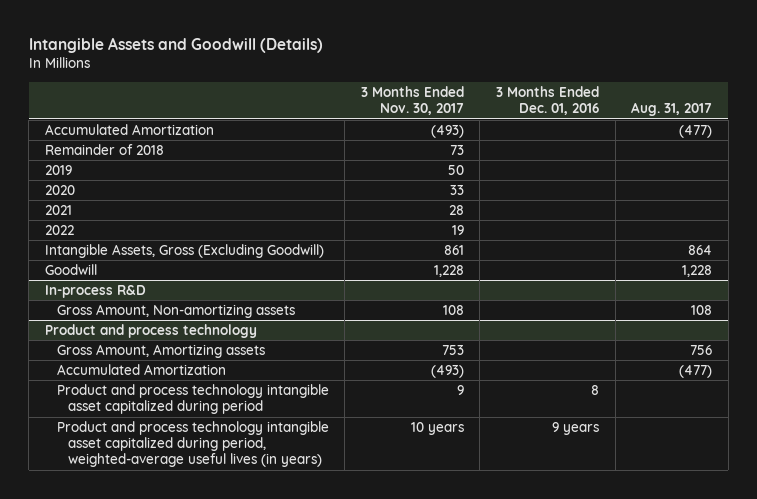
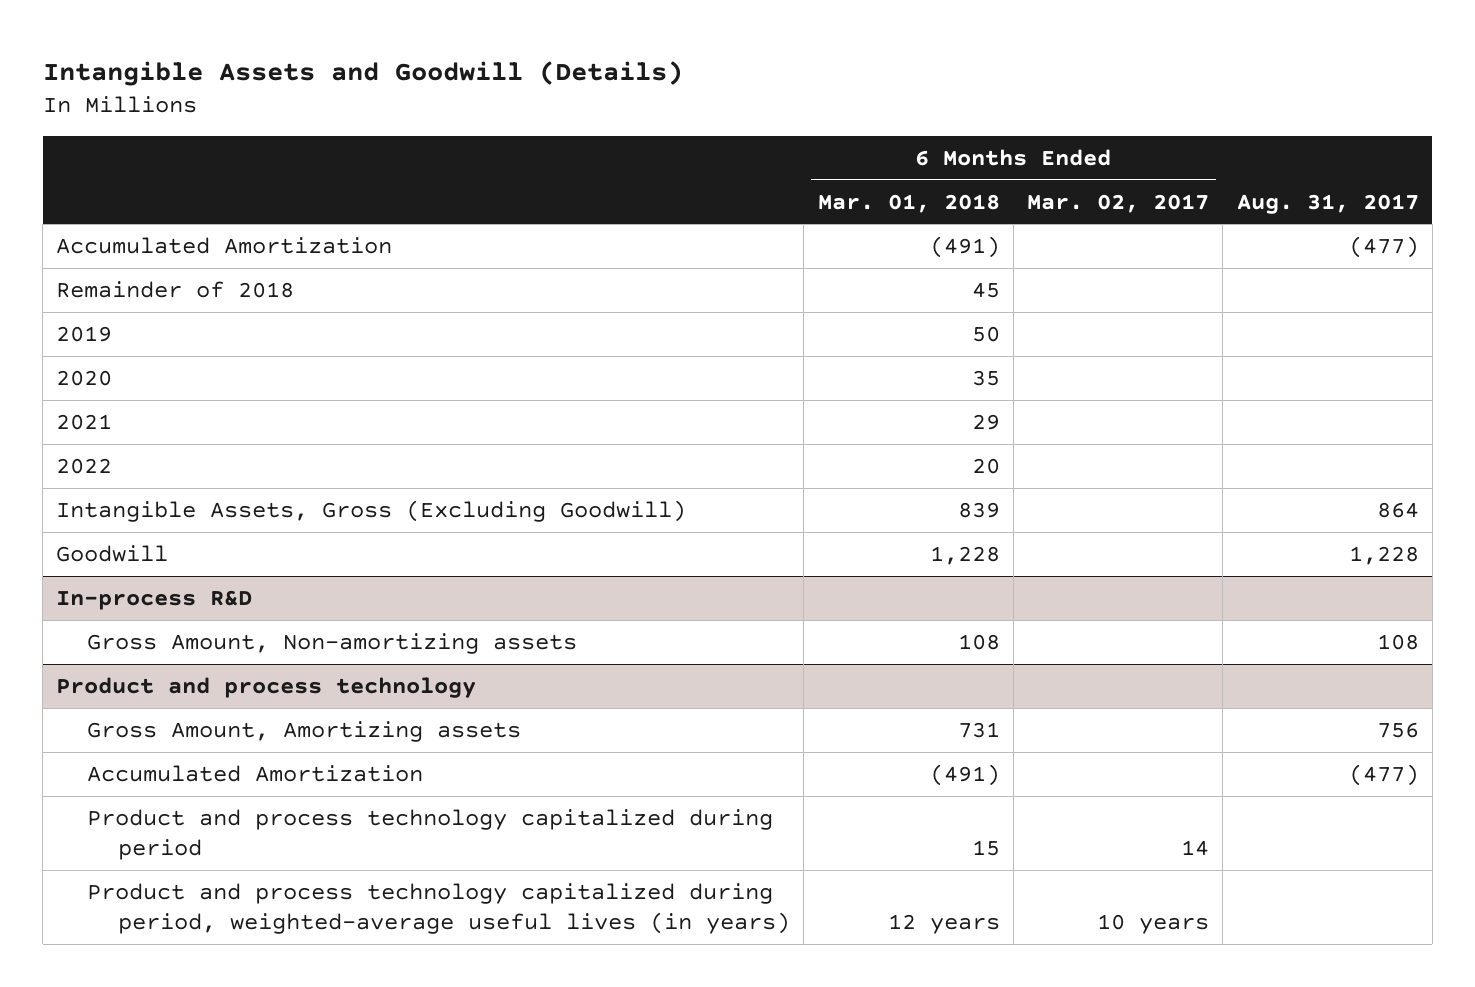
- | 3 Months Ended Nov. 30, 2017 | 3 Months Ended Dec. 01, 2016 | Aug. 31, 2017
+ | 6 Months Ended Mar. 01, 2018 | 6 Months Ended Mar. 02, 2017 | Aug. 31, 2017
@ Product and process technology
- Product and process technology intangible asset capitalized during period | 9 | 8 |
- Product and process technology intangible asset capitalized during period, weighted-average useful lives (in years) | 10 years | 9 years |
+ Product and process technology capitalized during period | 15 | 14 |
+ Product and process technology capitalized during period, weighted-average useful lives (in years) | 12 years | 10 years |

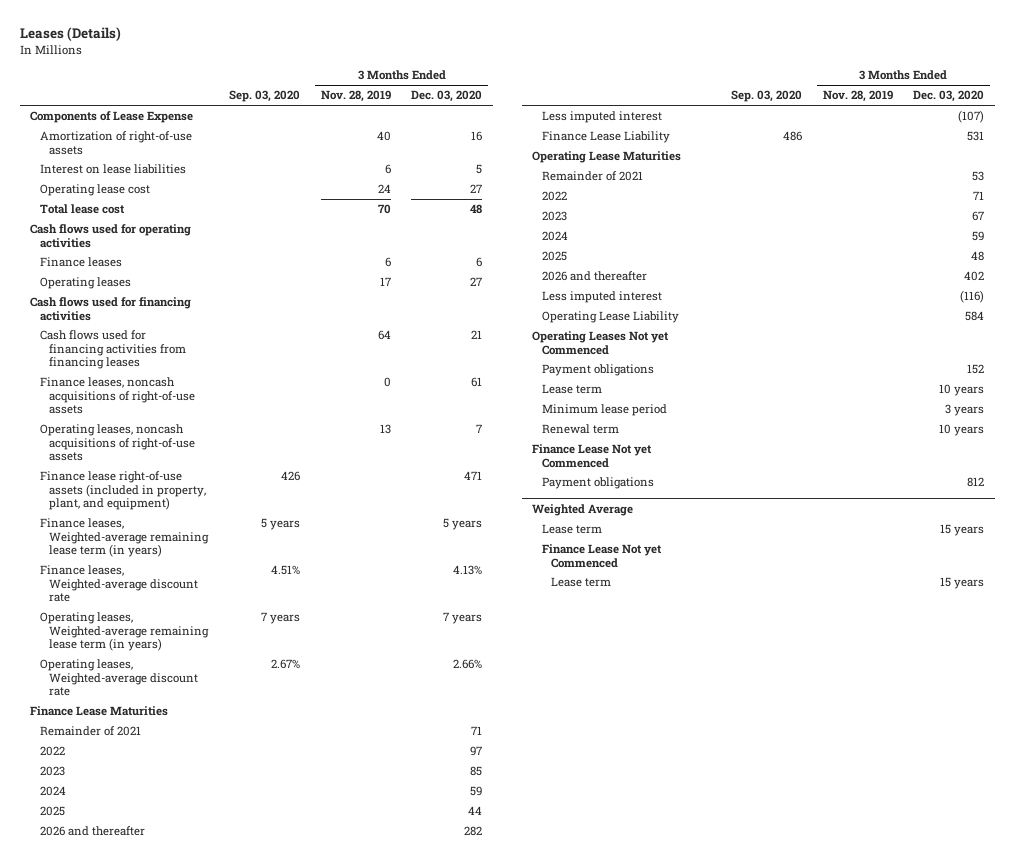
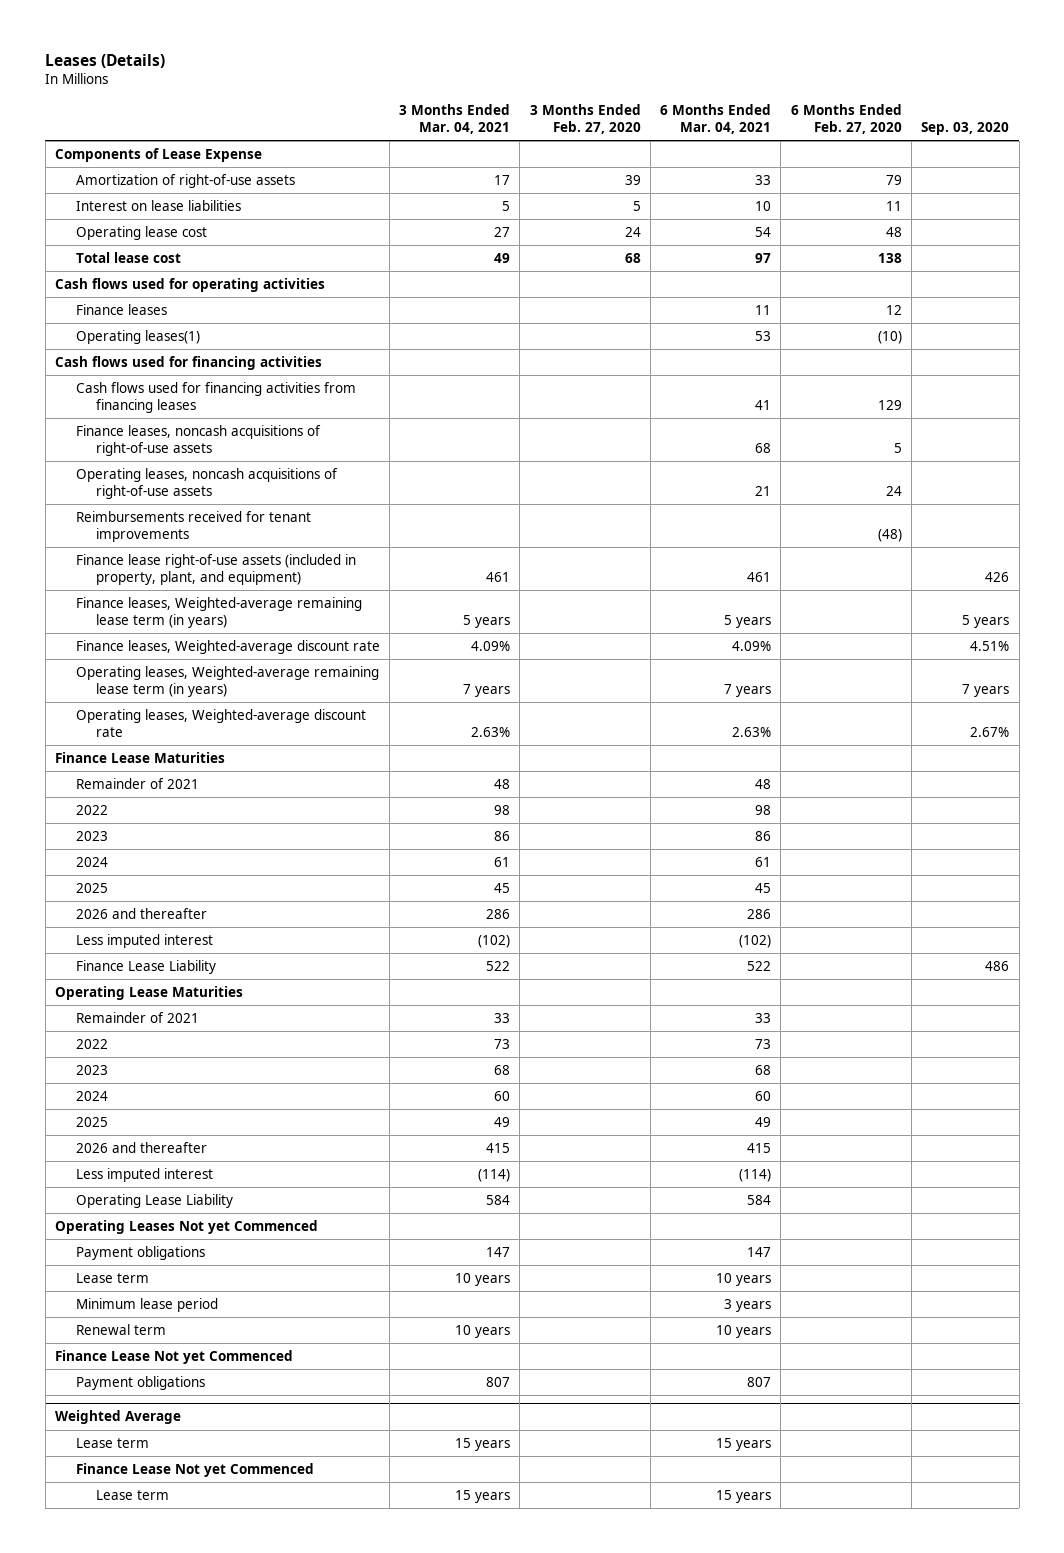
- | Sep. 03, 2020 | 3 Months Ended Nov. 28, 2019 | 3 Months Ended Dec. 03, 2020
+ | 3 Months Ended Mar. 04, 2021 | 3 Months Ended Feb. 27, 2020 | 6 Months Ended Mar. 04, 2021 | 6 Months Ended Feb. 27, 2020 | Sep. 03, 2020
- Operating leases | | 17 | 27
+ Operating leases(1) | | | 53 | (10) |
+ Reimbursements received for tenant improvements | | | | (48) |

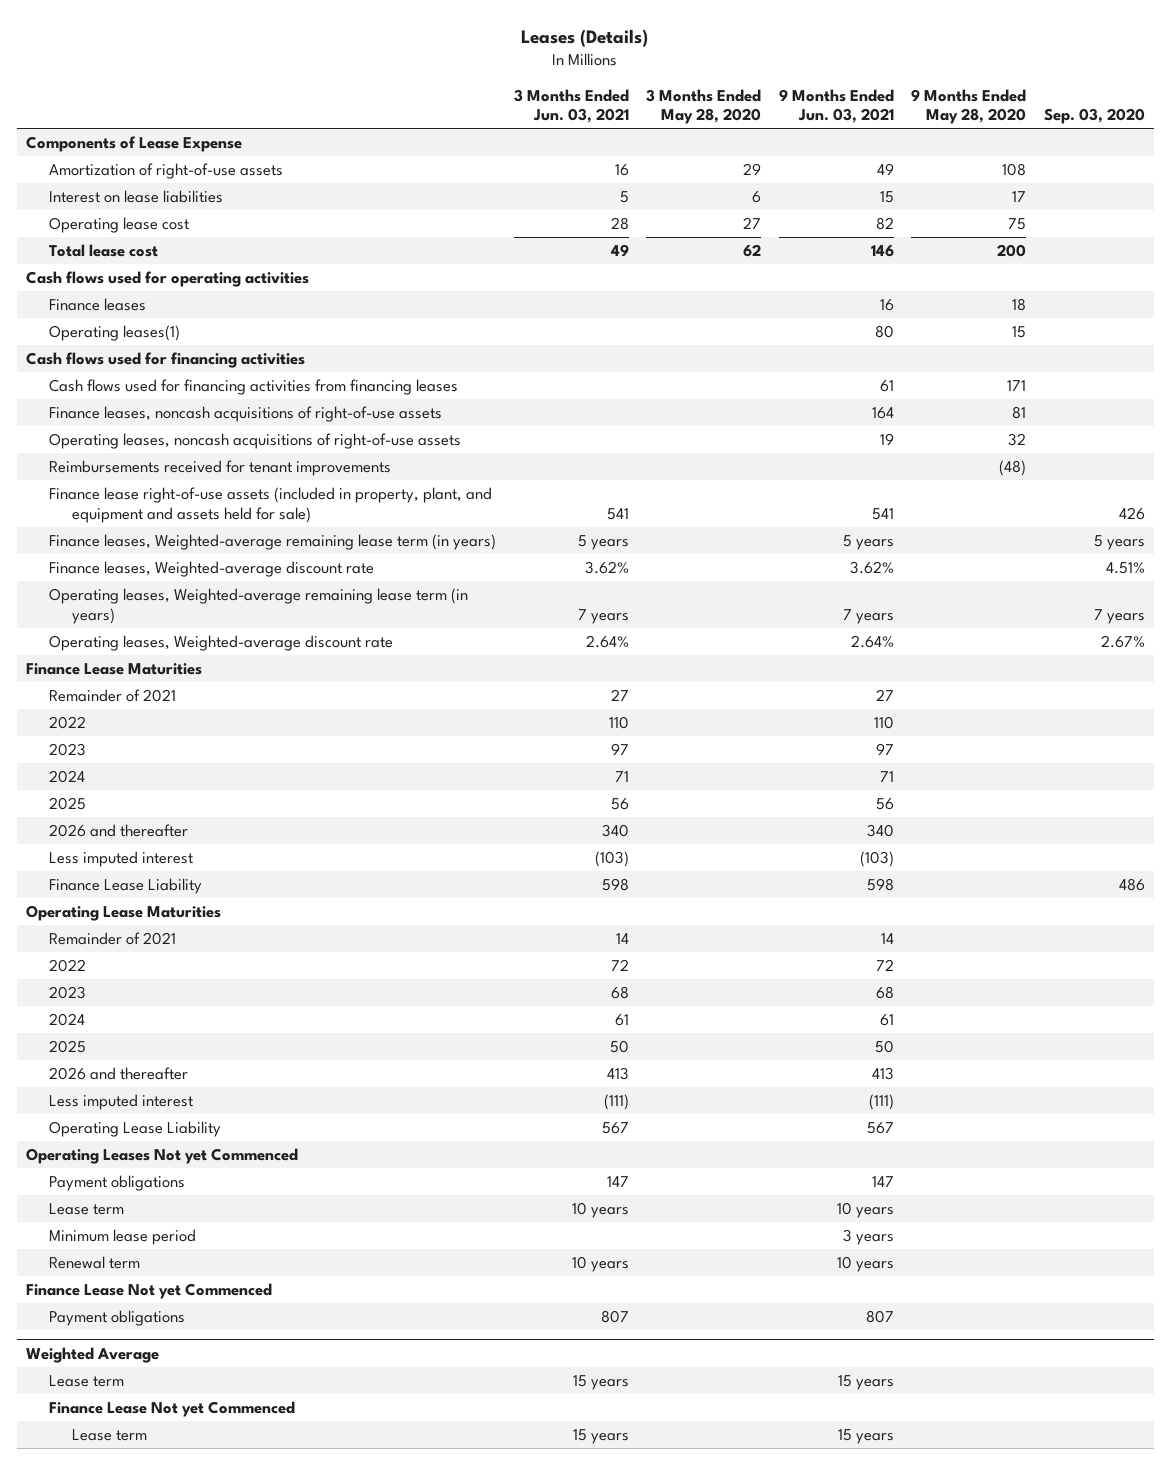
- | 3 Months Ended Mar. 04, 2021 | 3 Months Ended Feb. 27, 2020 | 6 Months Ended Mar. 04, 2021 | 6 Months Ended Feb. 27, 2020 | Sep. 03, 2020
+ | 3 Months Ended Jun. 03, 2021 | 3 Months Ended May 28, 2020 | 9 Months Ended Jun. 03, 2021 | 9 Months Ended May 28, 2020 | Sep. 03, 2020
- Finance lease right-of-use assets (included in property, plant, and equipment) | 461 | | 461 | | 426
+ Finance lease right-of-use assets (included in property, plant, and equipment and assets held for sale) | 541 | | 541 | | 426

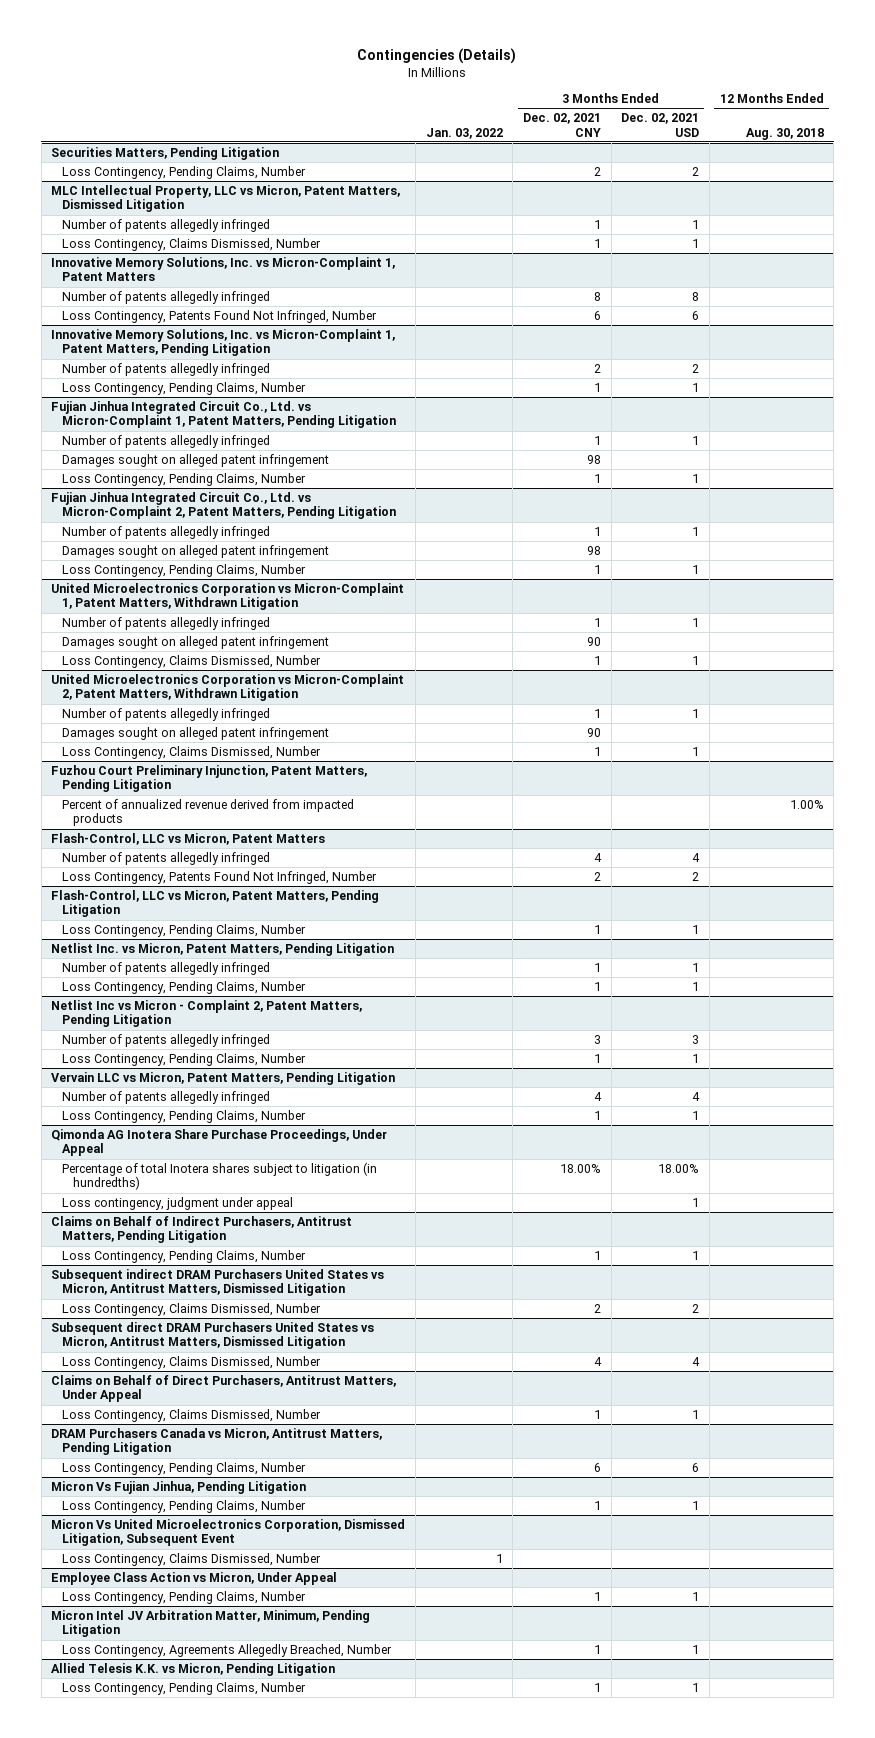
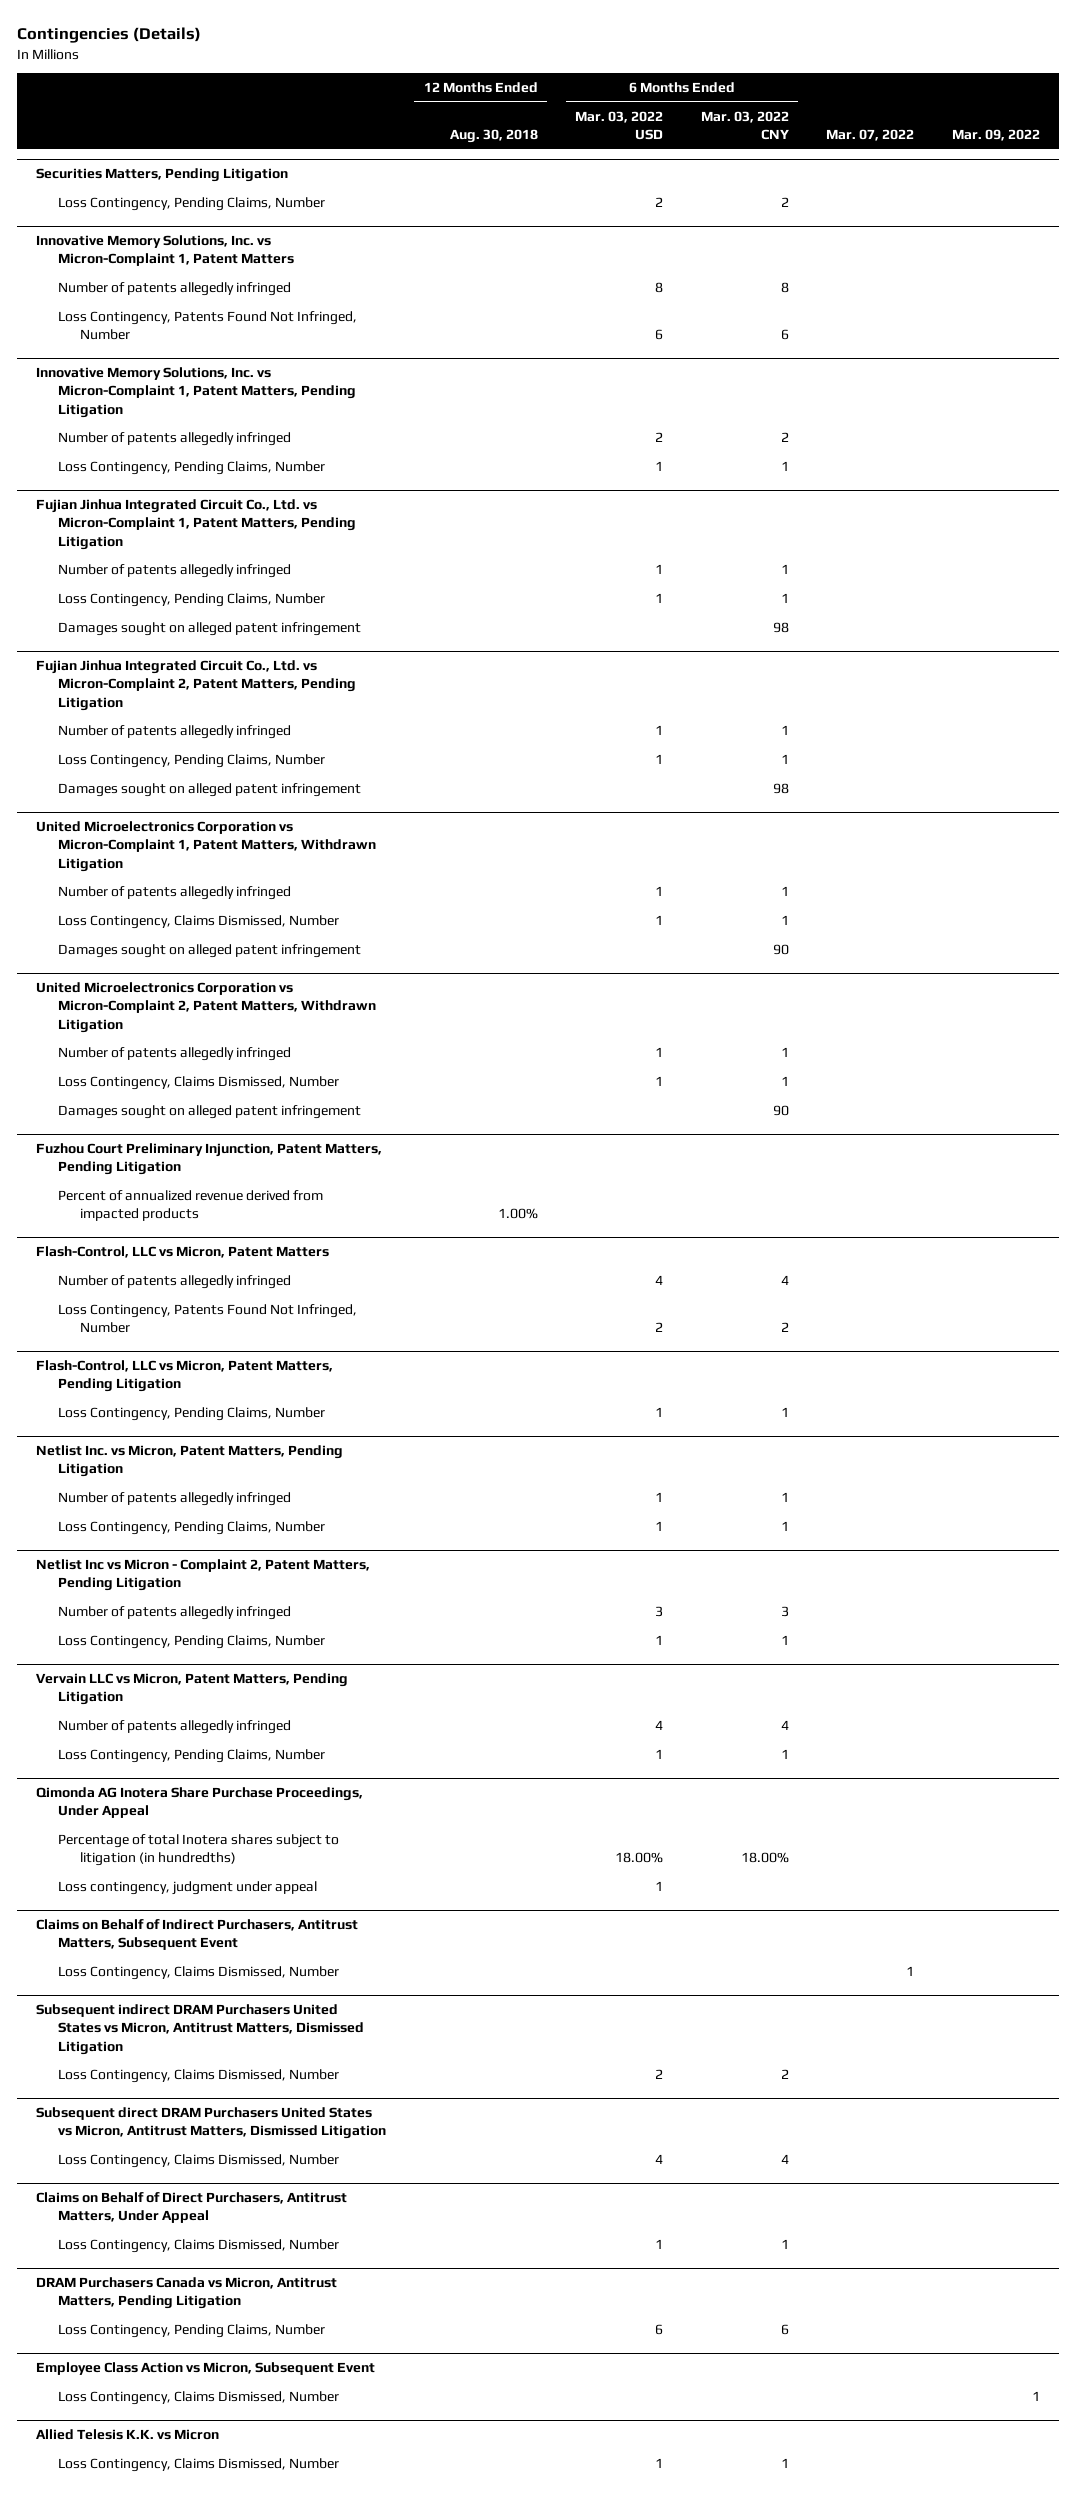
- | Jan. 03, 2022 | 3 Months Ended Dec. 02, 2021 CNY | 3 Months Ended Dec. 02, 2021 USD | 12 Months Ended Aug. 30, 2018
+ | 12 Months Ended Aug. 30, 2018 | 6 Months Ended Mar. 03, 2022 USD | 6 Months Ended Mar. 03, 2022 CNY | Mar. 07, 2022 | Mar. 09, 2022
- MLC Intellectual Property, LLC vs Micron, Patent Matters, Dismissed Litigation
- Number of patents allegedly infringed | | 1 | 1 |
- Loss Contingency, Claims Dismissed, Number | | 1 | 1 |
@ Fujian Jinhua Integrated Circuit Co., Ltd. vs Micron-Complaint 1, Patent Matters, Pending Litigation
moved down: Damages sought on alleged patent infringement | | | 98 | |
@ Fujian Jinhua Integrated Circuit Co., Ltd. vs Micron-Complaint 2, Patent Matters, Pending Litigation
moved down: Damages sought on alleged patent infringement | | | 98 | |
@ United Microelectronics Corporation vs Micron-Complaint 1, Patent Matters, Withdrawn Litigation
moved down: Damages sought on alleged patent infringement | | | 90 | |
@ United Microelectronics Corporation vs Micron-Complaint 2, Patent Matters, Withdrawn Litigation
moved down: Damages sought on alleged patent infringement | | | 90 | |
- Claims on Behalf of Indirect Purchasers, Antitrust Matters, Pending Litigation
- Loss Contingency, Pending Claims, Number | | 1 | 1 |
+ Claims on Behalf of Indirect Purchasers, Antitrust Matters, Subsequent Event
+ Loss Contingency, Claims Dismissed, Number | | | | 1 |
- Micron Vs Fujian Jinhua, Pending Litigation
- Loss Contingency, Pending Claims, Number | | 1 | 1 |
- Micron Vs United Microelectronics Corporation, Dismissed Litigation, Subsequent Event
- Loss Contingency, Claims Dismissed, Number | 1 | | |
- Employee Class Action vs Micron, Under Appeal
- Loss Contingency, Pending Claims, Number | | 1 | 1 |
- Micron Intel JV Arbitration Matter, Minimum, Pending Litigation
- Loss Contingency, Agreements Allegedly Breached, Number | | 1 | 1 |
- Allied Telesis K.K. vs Micron, Pending Litigation
- Loss Contingency, Pending Claims, Number | | 1 | 1 |
+ Employee Class Action vs Micron, Subsequent Event
+ Loss Contingency, Claims Dismissed, Number | | | | | 1
+ Allied Telesis K.K. vs Micron
+ Loss Contingency, Claims Dismissed, Number | | 1 | 1 | |

